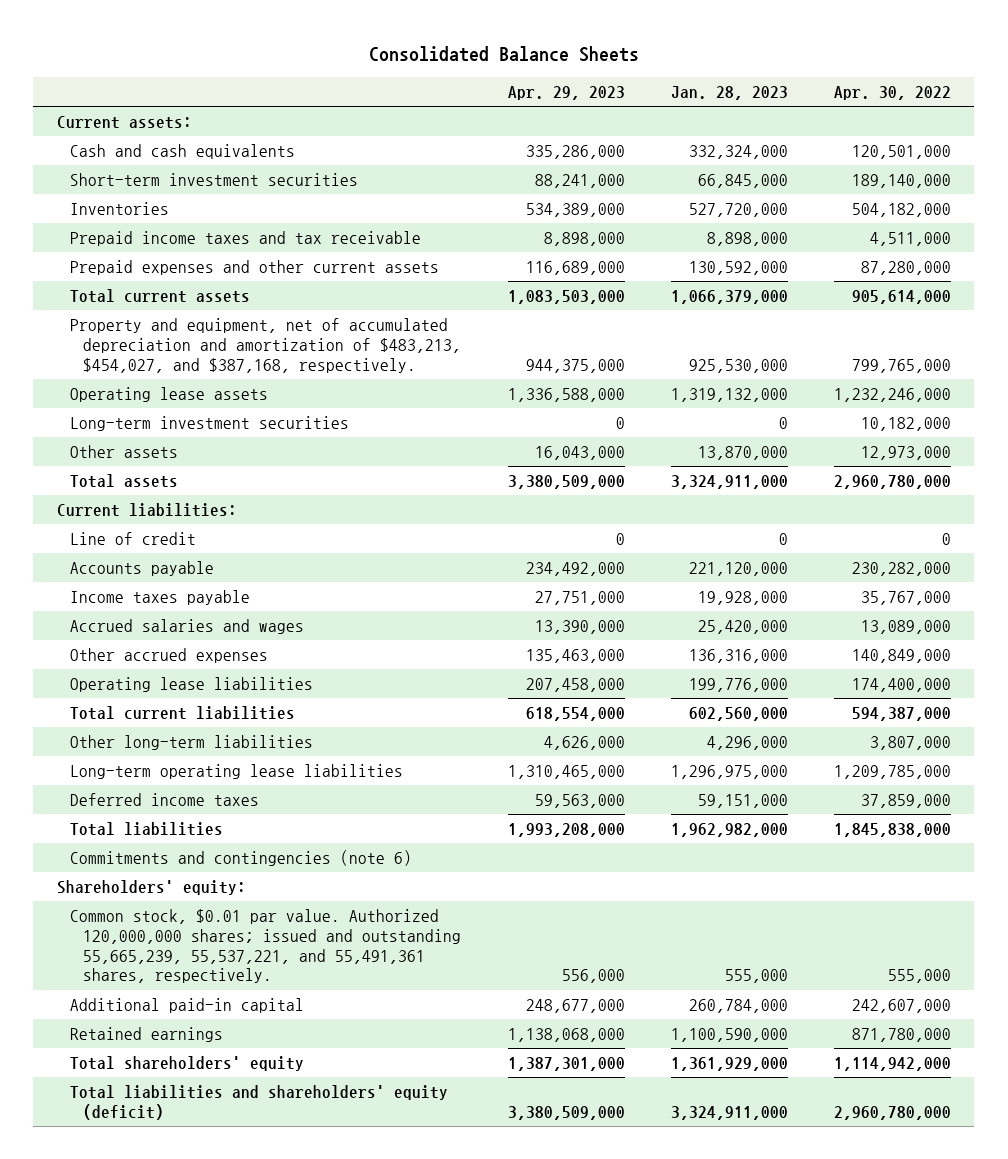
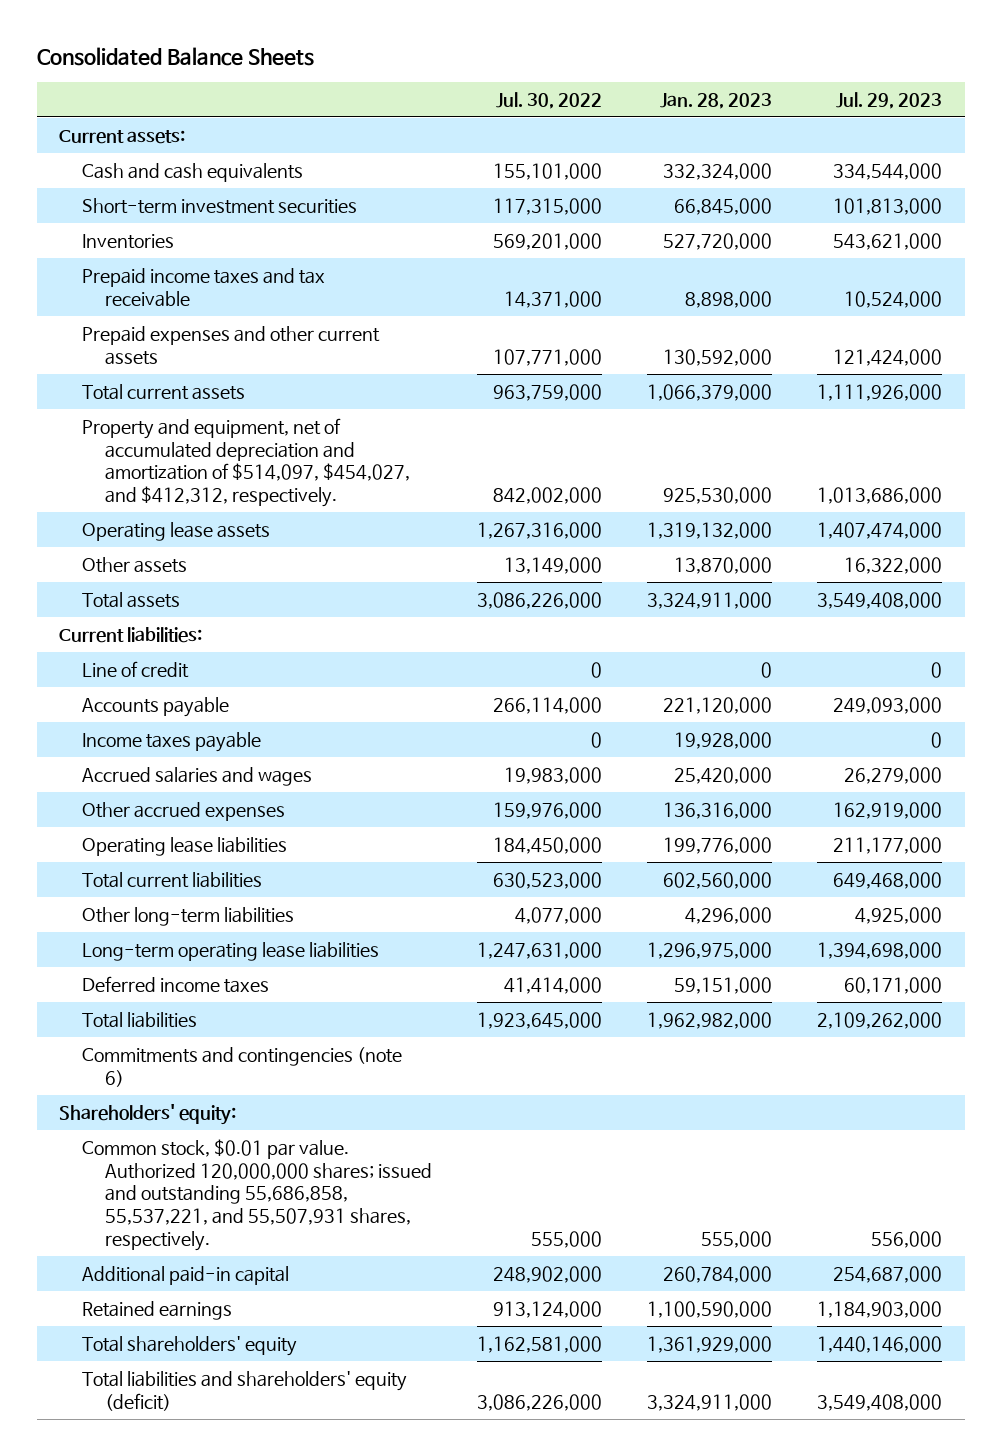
- | Apr. 29, 2023 | Jan. 28, 2023 | Apr. 30, 2022
+ | Jul. 30, 2022 | Jan. 28, 2023 | Jul. 29, 2023
- Property and equipment, net of accumulated depreciation and amortization of $483,213, $454,027, and $387,168, respectively. | 944,375,000 | 925,530,000 | 799,765,000
+ Property and equipment, net of accumulated depreciation and amortization of $514,097, $454,027, and $412,312, respectively. | 842,002,000 | 925,530,000 | 1,013,686,000
- Long-term investment securities | 0 | 0 | 10,182,000
- Common stock, $0.01 par value. Authorized 120,000,000 shares; issued and outstanding 55,665,239, 55,537,221, and 55,491,361 shares, respectively. | 556,000 | 555,000 | 555,000
+ Common stock, $0.01 par value. Authorized 120,000,000 shares; issued and outstanding 55,686,858, 55,537,221, and 55,507,931 shares, respectively. | 555,000 | 555,000 | 556,000

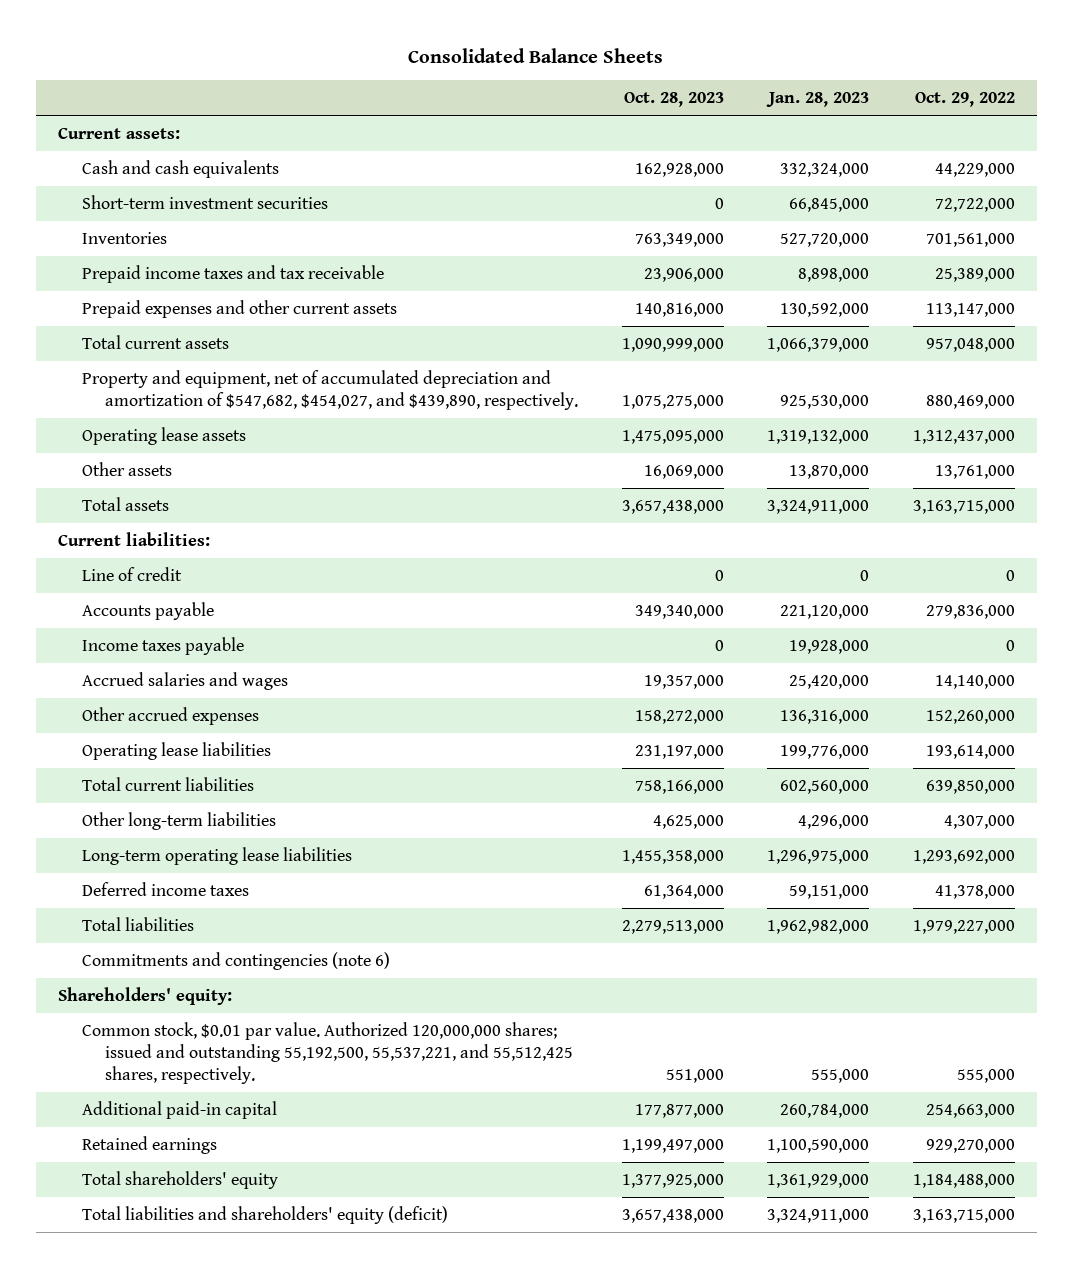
- | Jul. 30, 2022 | Jan. 28, 2023 | Jul. 29, 2023
+ | Oct. 28, 2023 | Jan. 28, 2023 | Oct. 29, 2022
- Property and equipment, net of accumulated depreciation and amortization of $514,097, $454,027, and $412,312, respectively. | 842,002,000 | 925,530,000 | 1,013,686,000
+ Property and equipment, net of accumulated depreciation and amortization of $547,682, $454,027, and $439,890, respectively. | 1,075,275,000 | 925,530,000 | 880,469,000
- Common stock, $0.01 par value. Authorized 120,000,000 shares; issued and outstanding 55,686,858, 55,537,221, and 55,507,931 shares, respectively. | 555,000 | 555,000 | 556,000
+ Common stock, $0.01 par value. Authorized 120,000,000 shares; issued and outstanding 55,192,500, 55,537,221, and 55,512,425 shares, respectively. | 551,000 | 555,000 | 555,000

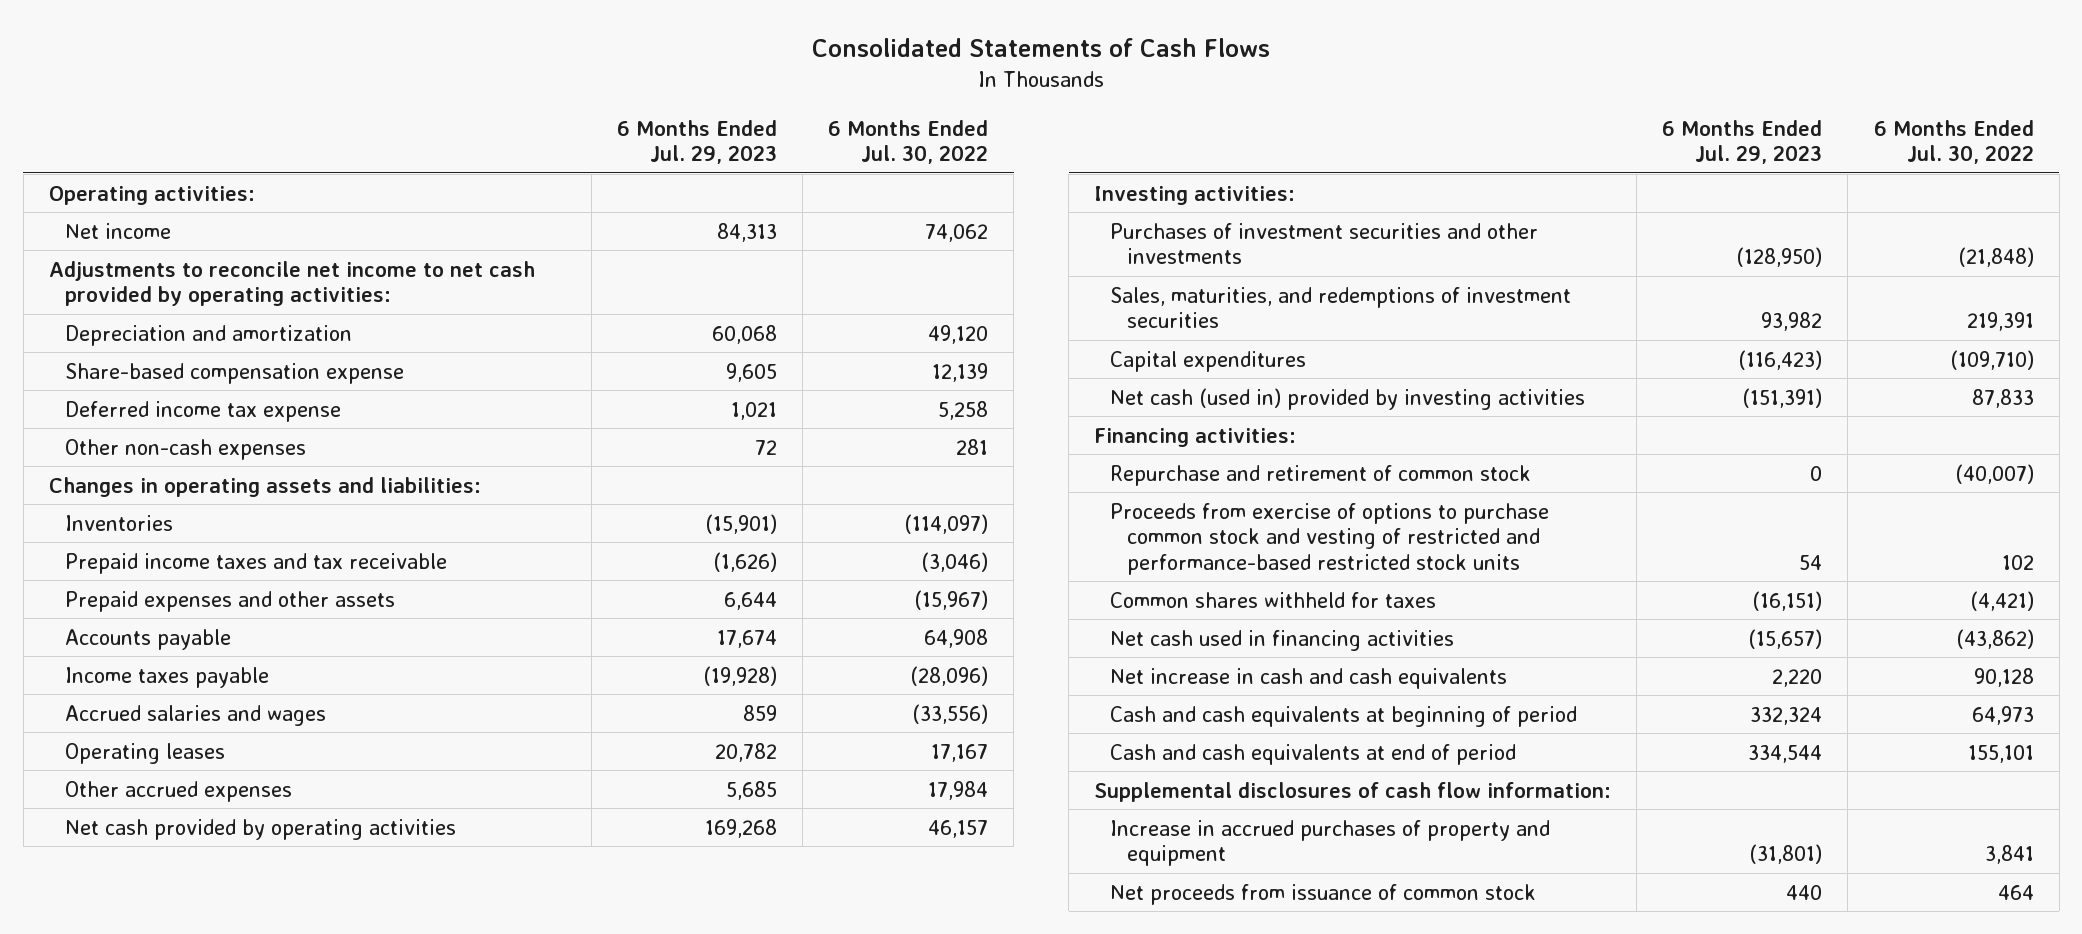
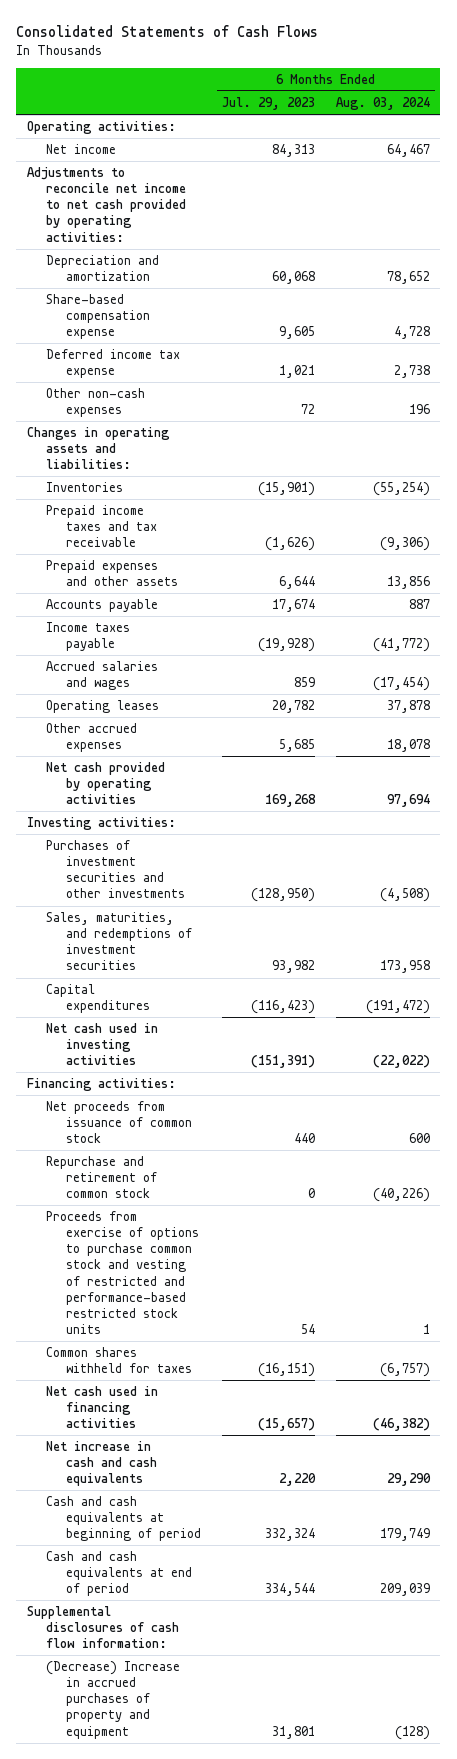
- | 6 Months Ended Jul. 29, 2023 | 6 Months Ended Jul. 30, 2022
+ | 6 Months Ended Jul. 29, 2023 | 6 Months Ended Aug. 03, 2024
- Net cash (used in) provided by investing activities | (151,391) | 87,833
+ Net cash used in investing activities | (151,391) | (22,022)
moved up: Net proceeds from issuance of common stock | 440 | 600
- Increase in accrued purchases of property and equipment | (31,801) | 3,841
+ (Decrease) Increase in accrued purchases of property and equipment | 31,801 | (128)

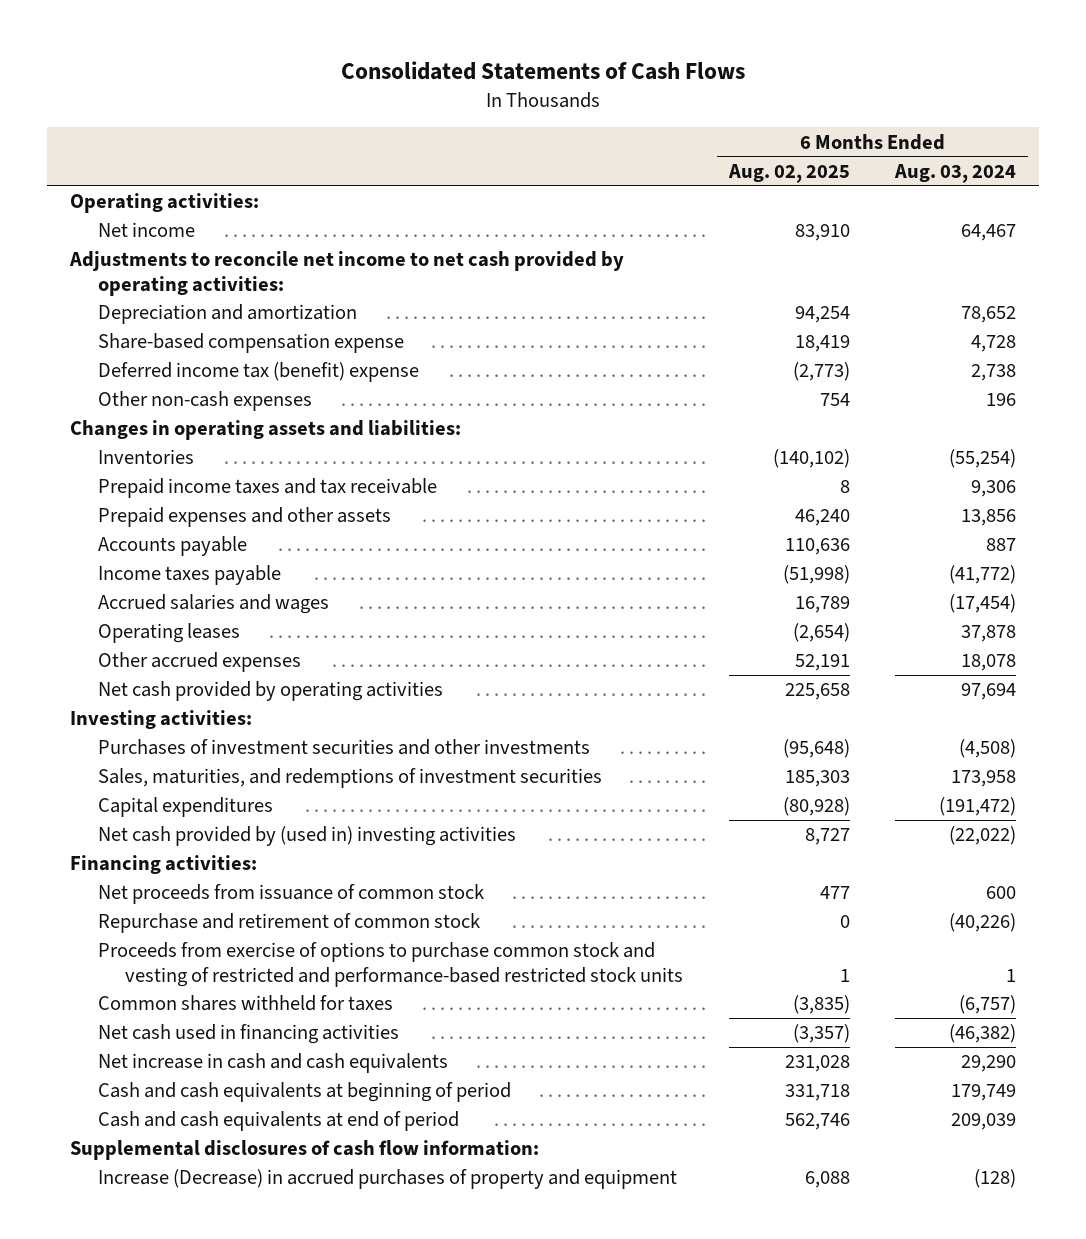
- | 6 Months Ended Jul. 29, 2023 | 6 Months Ended Aug. 03, 2024
+ | 6 Months Ended Aug. 02, 2025 | 6 Months Ended Aug. 03, 2024
- Deferred income tax expense | 1,021 | 2,738
+ Deferred income tax (benefit) expense | (2,773) | 2,738
- Prepaid income taxes and tax receivable | (1,626) | (9,306)
+ Prepaid income taxes and tax receivable | 8 | 9,306
- Net cash used in investing activities | (151,391) | (22,022)
+ Net cash provided by (used in) investing activities | 8,727 | (22,022)
- (Decrease) Increase in accrued purchases of property and equipment | 31,801 | (128)
+ Increase (Decrease) in accrued purchases of property and equipment | 6,088 | (128)

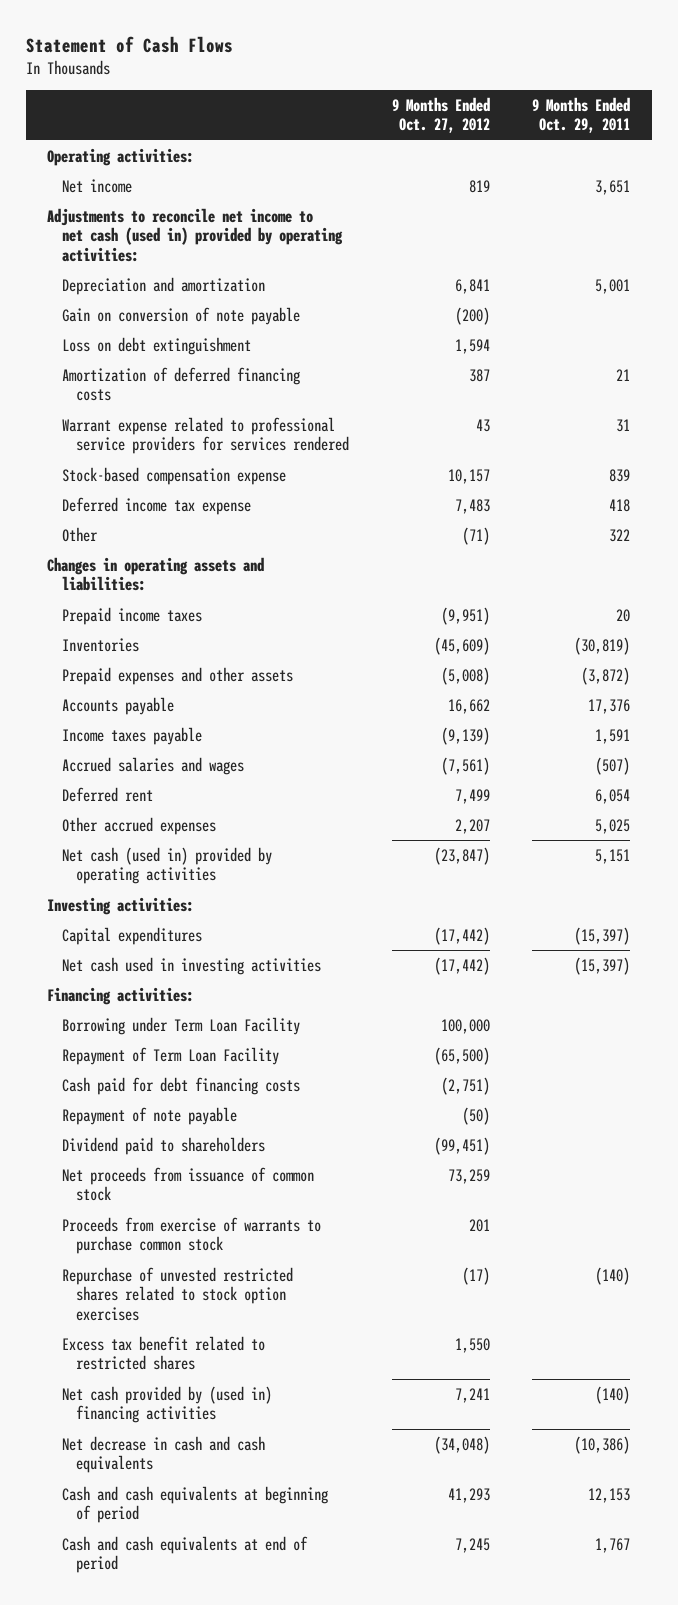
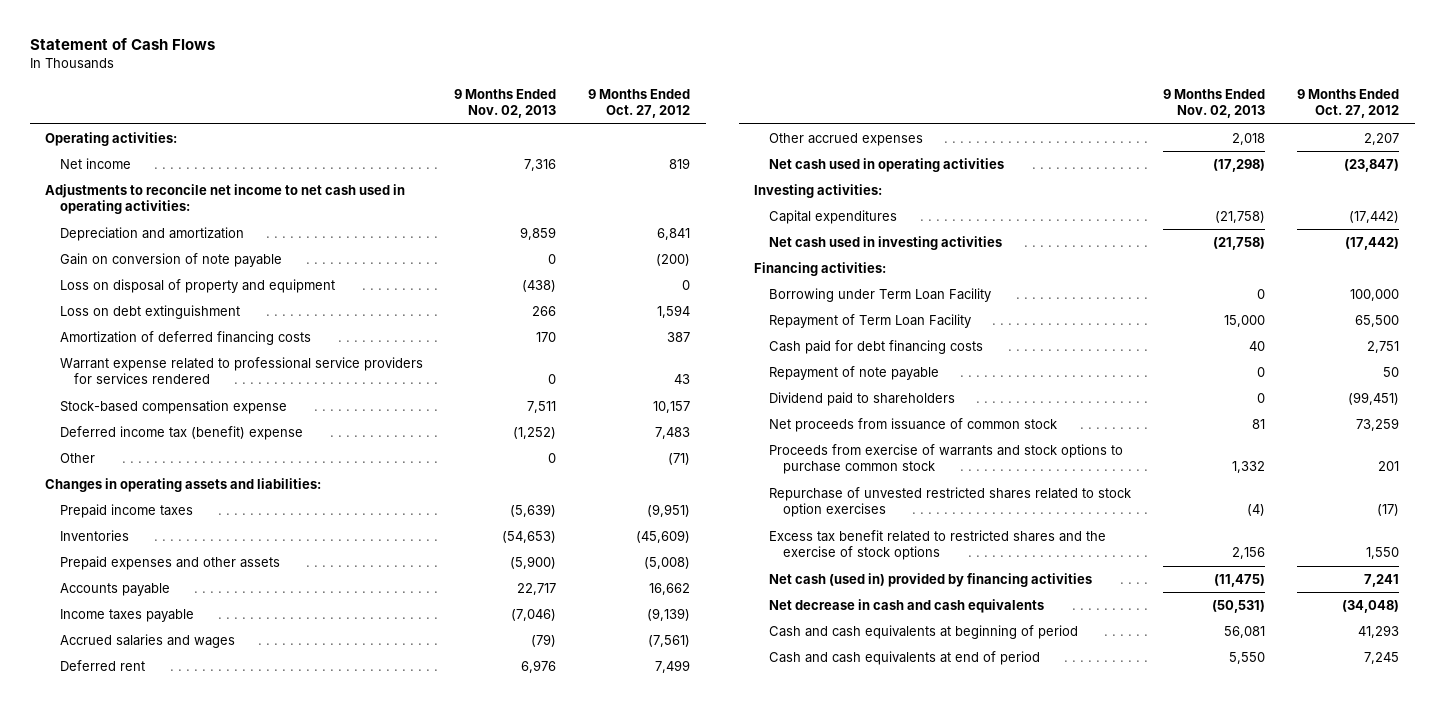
- | 9 Months Ended Oct. 27, 2012 | 9 Months Ended Oct. 29, 2011
+ | 9 Months Ended Nov. 02, 2013 | 9 Months Ended Oct. 27, 2012
- Adjustments to reconcile net income to net cash (used in) provided by operating activities:
+ Adjustments to reconcile net income to net cash used in operating activities:
+ Loss on disposal of property and equipment | (438) | 0
- Deferred income tax expense | 7,483 | 418
+ Deferred income tax (benefit) expense | (1,252) | 7,483
- Net cash (used in) provided by operating activities | (23,847) | 5,151
+ Net cash used in operating activities | (17,298) | (23,847)
- Repayment of Term Loan Facility | (65,500) |
- Cash paid for debt financing costs | (2,751) |
- Repayment of note payable | (50) |
+ Repayment of Term Loan Facility | 15,000 | 65,500
+ Cash paid for debt financing costs | 40 | 2,751
+ Repayment of note payable | 0 | 50
- Proceeds from exercise of warrants to purchase common stock | 201 |
+ Proceeds from exercise of warrants and stock options to purchase common stock | 1,332 | 201
- Excess tax benefit related to restricted shares | 1,550 |
- Net cash provided by (used in) financing activities | 7,241 | (140)
+ Excess tax benefit related to restricted shares and the exercise of stock options | 2,156 | 1,550
+ Net cash (used in) provided by financing activities | (11,475) | 7,241

